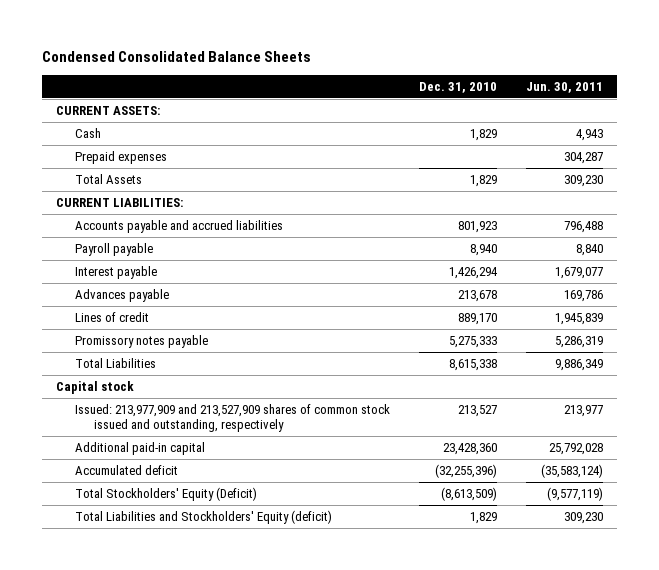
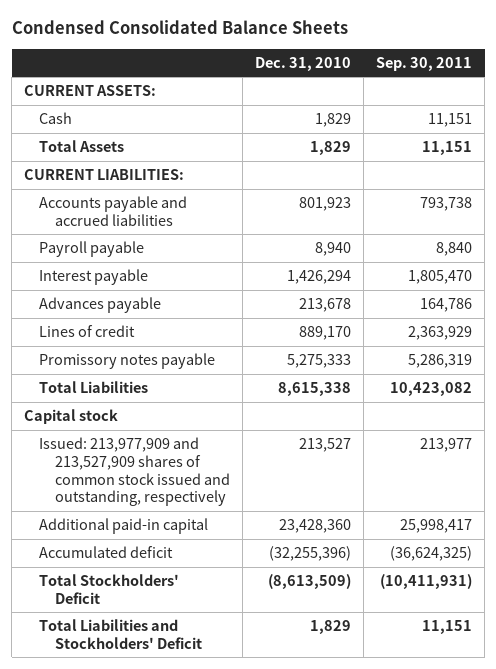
- | Dec. 31, 2010 | Jun. 30, 2011
+ | Dec. 31, 2010 | Sep. 30, 2011
- Prepaid expenses | | 304,287
- Total Stockholders' Equity (Deficit) | (8,613,509) | (9,577,119)
- Total Liabilities and Stockholders' Equity (deficit) | 1,829 | 309,230
+ Total Stockholders' Deficit | (8,613,509) | (10,411,931)
+ Total Liabilities and Stockholders' Deficit | 1,829 | 11,151

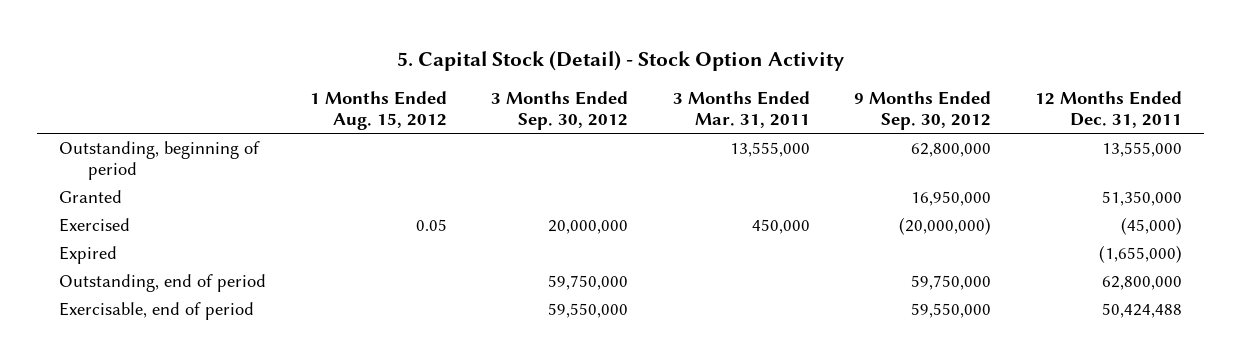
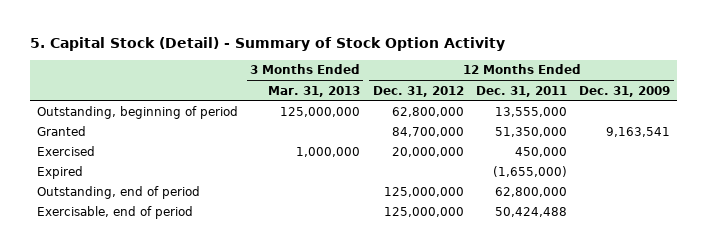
- 5. Capital Stock (Detail) - Stock Option Activity
+ 5. Capital Stock (Detail) - Summary of Stock Option Activity
- | 1 Months Ended Aug. 15, 2012 | 3 Months Ended Sep. 30, 2012 | 3 Months Ended Mar. 31, 2011 | 9 Months Ended Sep. 30, 2012 | 12 Months Ended Dec. 31, 2011
+ | 3 Months Ended Mar. 31, 2013 | 12 Months Ended Dec. 31, 2012 | 12 Months Ended Dec. 31, 2011 | 12 Months Ended Dec. 31, 2009
- Exercised | 0.05 | 20,000,000 | 450,000 | (20,000,000) | (45,000)
+ Exercised | 1,000,000 | 20,000,000 | 450,000 |

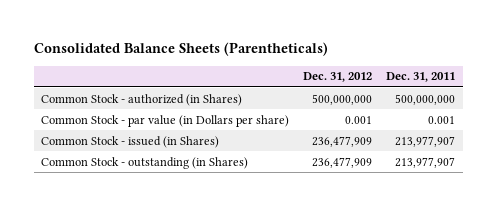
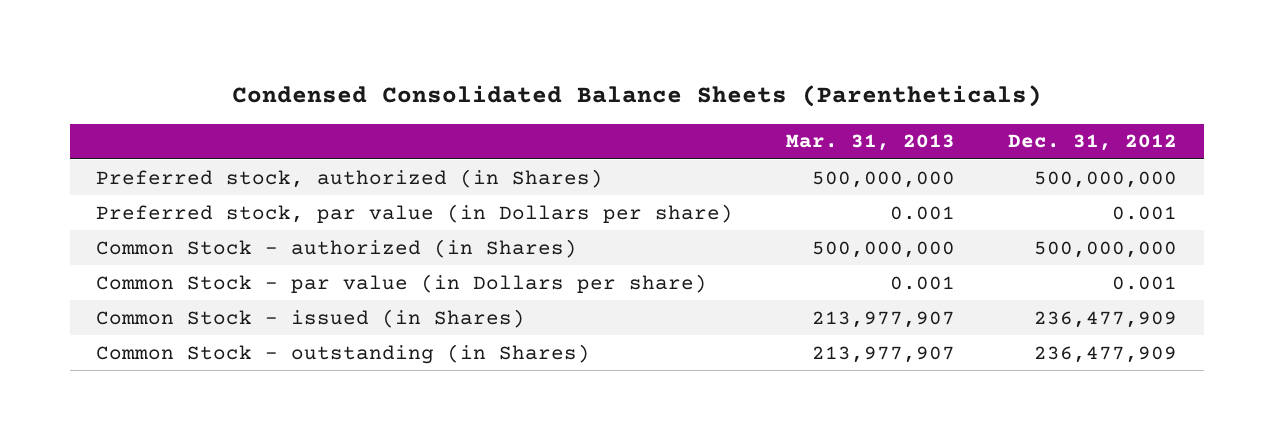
- Consolidated Balance Sheets (Parentheticals)
+ Condensed Consolidated Balance Sheets (Parentheticals)
- | Dec. 31, 2012 | Dec. 31, 2011
+ | Mar. 31, 2013 | Dec. 31, 2012
+ Preferred stock, authorized (in Shares) | 500,000,000 | 500,000,000
+ Preferred stock, par value (in Dollars per share) | 0.001 | 0.001

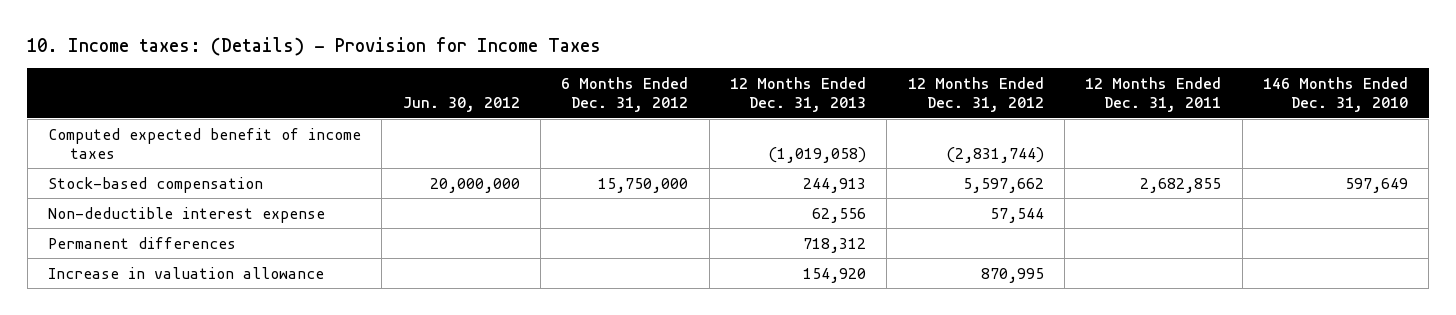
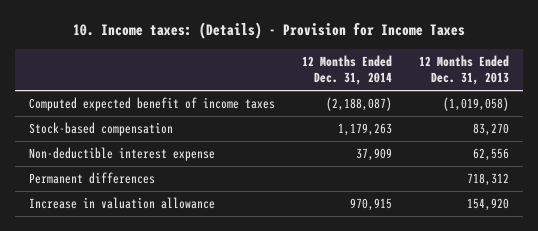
- | Jun. 30, 2012 | 6 Months Ended Dec. 31, 2012 | 12 Months Ended Dec. 31, 2013 | 12 Months Ended Dec. 31, 2012 | 12 Months Ended Dec. 31, 2011 | 146 Months Ended Dec. 31, 2010
+ | 12 Months Ended Dec. 31, 2014 | 12 Months Ended Dec. 31, 2013
- Stock-based compensation | 20,000,000 | 15,750,000 | 244,913 | 5,597,662 | 2,682,855 | 597,649
+ Stock-based compensation | 1,179,263 | 83,270

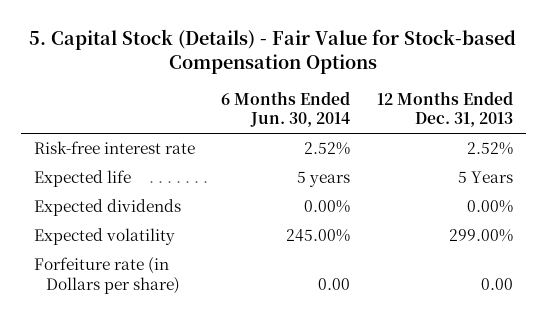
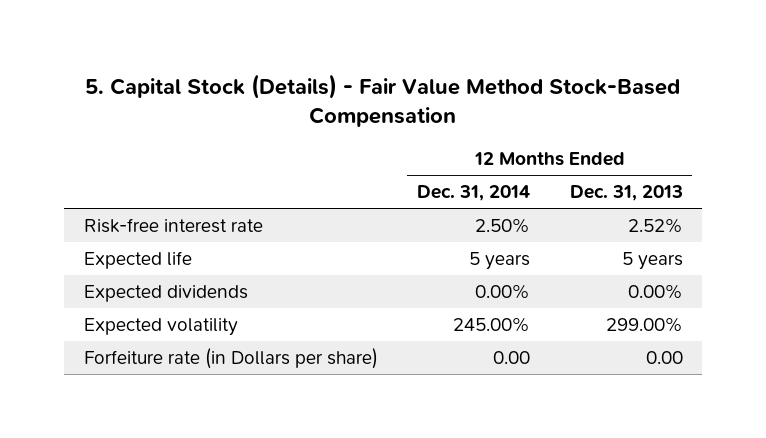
- 5. Capital Stock (Details) - Fair Value for Stock-based Compensation Options
+ 5. Capital Stock (Details) - Fair Value Method Stock-Based Compensation
- | 6 Months Ended Jun. 30, 2014 | 12 Months Ended Dec. 31, 2013
+ | 12 Months Ended Dec. 31, 2014 | 12 Months Ended Dec. 31, 2013
- Expected life | 5 years | 5 Years
+ Expected life | 5 years | 5 years

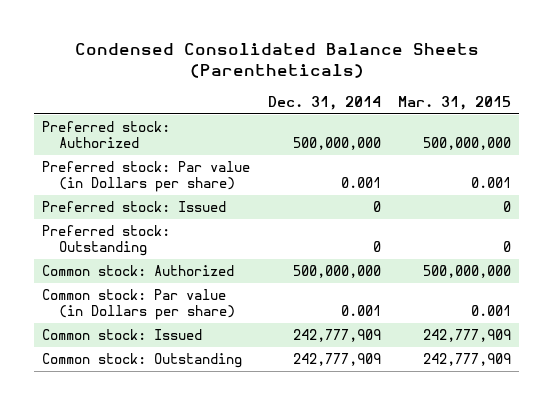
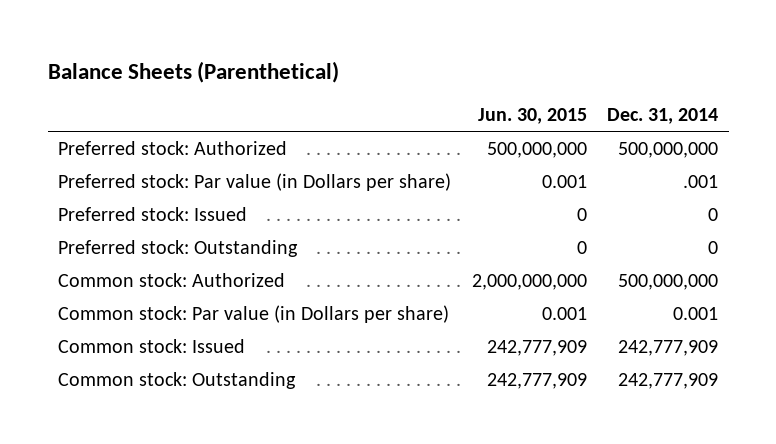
- Condensed Consolidated Balance Sheets (Parentheticals)
+ Balance Sheets (Parenthetical)
- | Dec. 31, 2014 | Mar. 31, 2015
+ | Jun. 30, 2015 | Dec. 31, 2014
- Preferred stock: Par value (in Dollars per share) | 0.001 | 0.001
+ Preferred stock: Par value (in Dollars per share) | 0.001 | .001

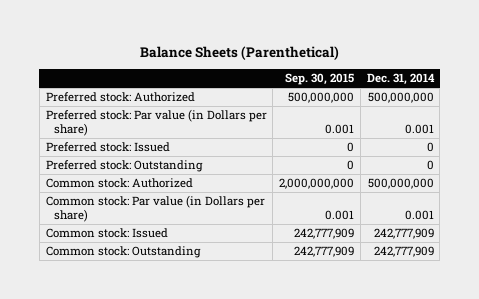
- | Jun. 30, 2015 | Dec. 31, 2014
+ | Sep. 30, 2015 | Dec. 31, 2014
- Preferred stock: Par value (in Dollars per share) | 0.001 | .001
+ Preferred stock: Par value (in Dollars per share) | 0.001 | 0.001

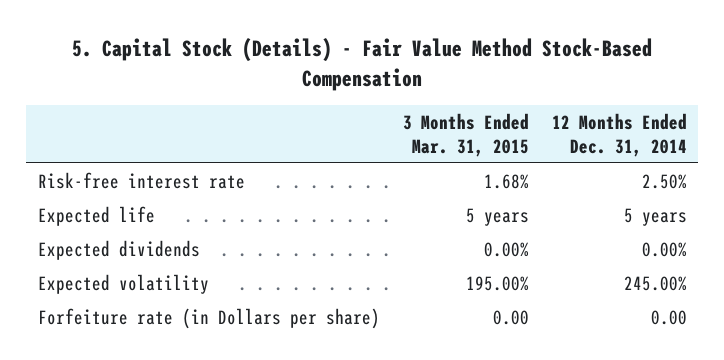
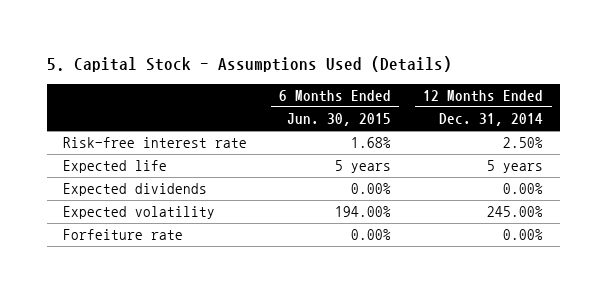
- 5. Capital Stock (Details) - Fair Value Method Stock-Based Compensation
+ 5. Capital Stock - Assumptions Used (Details)
- | 3 Months Ended Mar. 31, 2015 | 12 Months Ended Dec. 31, 2014
+ | 6 Months Ended Jun. 30, 2015 | 12 Months Ended Dec. 31, 2014
- Forfeiture rate (in Dollars per share) | 0.00 | 0.00
+ Forfeiture rate | 0.00% | 0.00%

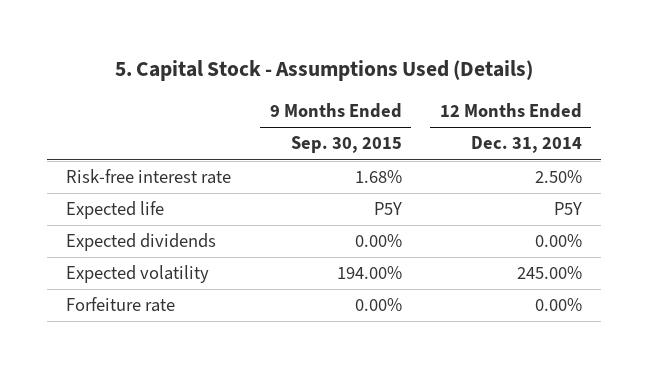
- | 6 Months Ended Jun. 30, 2015 | 12 Months Ended Dec. 31, 2014
+ | 9 Months Ended Sep. 30, 2015 | 12 Months Ended Dec. 31, 2014
- Expected life | 5 years | 5 years
+ Expected life | P5Y | P5Y

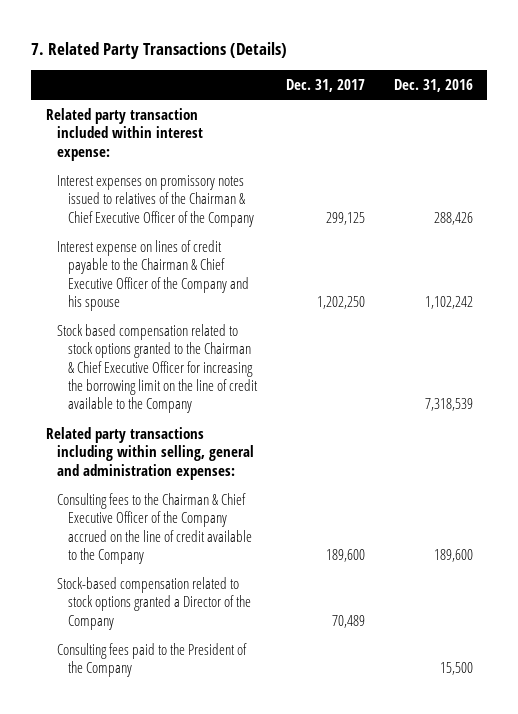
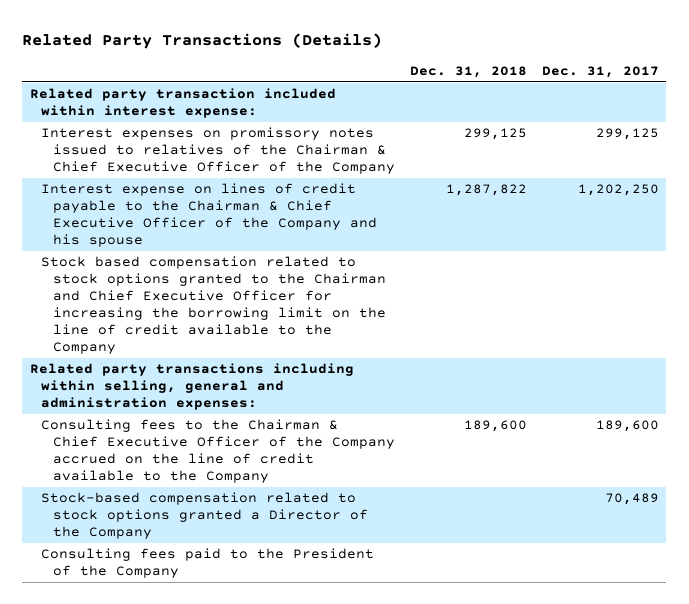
- 7. Related Party Transactions (Details)
+ Related Party Transactions (Details)
- | Dec. 31, 2017 | Dec. 31, 2016
+ | Dec. 31, 2018 | Dec. 31, 2017
- Stock based compensation related to stock options granted to the Chairman & Chief Executive Officer for increasing the borrowing limit on the line of credit available to the Company | | 7,318,539
+ Stock based compensation related to stock options granted to the Chairman and Chief Executive Officer for increasing the borrowing limit on the line of credit available to the Company

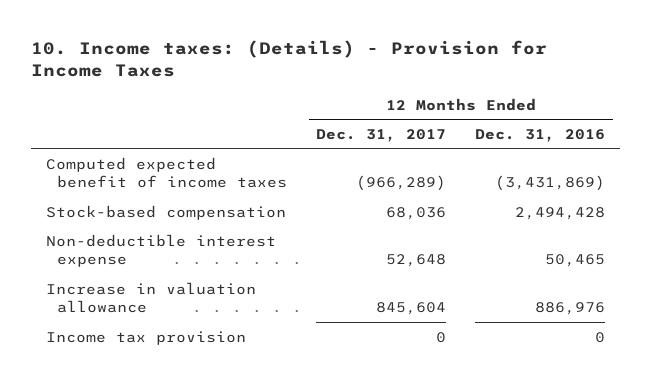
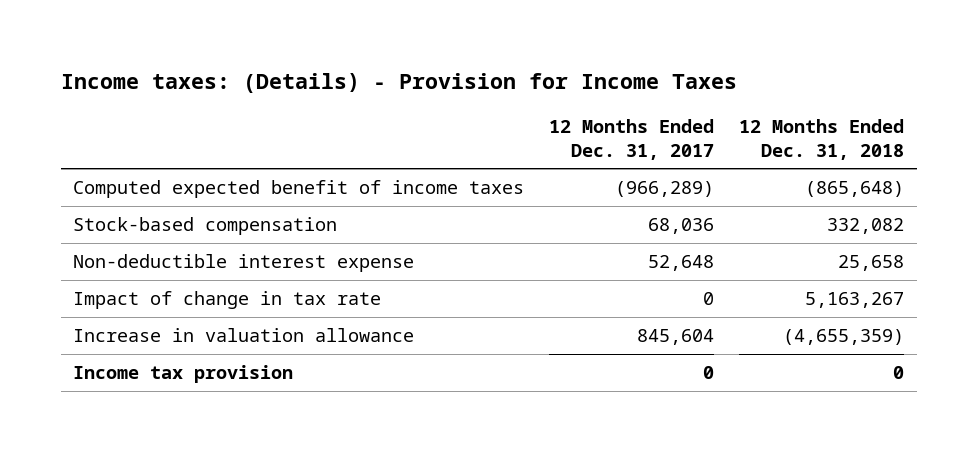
- 10. Income taxes: (Details) - Provision for Income Taxes
+ Income taxes: (Details) - Provision for Income Taxes
- | 12 Months Ended Dec. 31, 2017 | 12 Months Ended Dec. 31, 2016
+ | 12 Months Ended Dec. 31, 2017 | 12 Months Ended Dec. 31, 2018
+ Impact of change in tax rate | 0 | 5,163,267

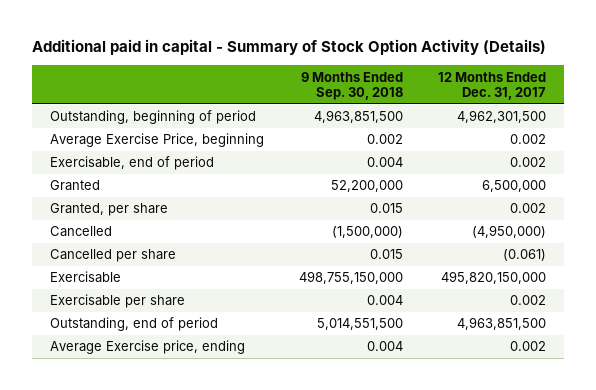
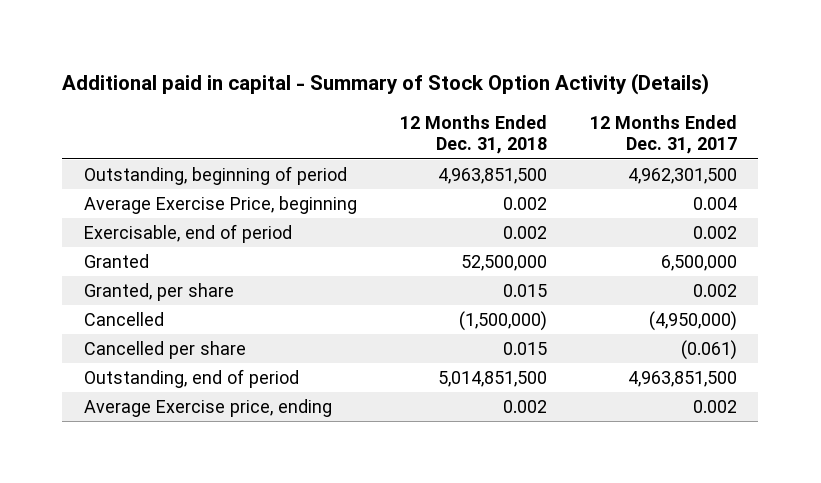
- | 9 Months Ended Sep. 30, 2018 | 12 Months Ended Dec. 31, 2017
+ | 12 Months Ended Dec. 31, 2018 | 12 Months Ended Dec. 31, 2017
- Average Exercise Price, beginning | 0.002 | 0.002
+ Average Exercise Price, beginning | 0.002 | 0.004
- Exercisable | 498,755,150,000 | 495,820,150,000
- Exercisable per share | 0.004 | 0.002

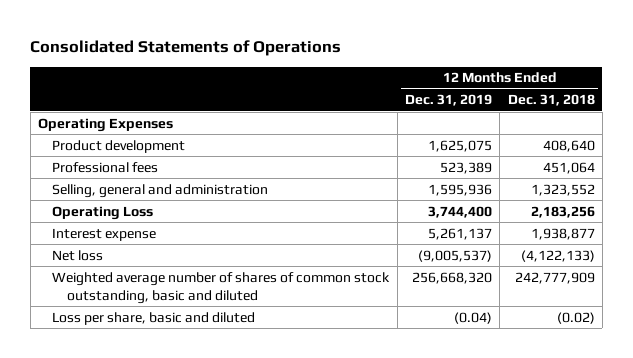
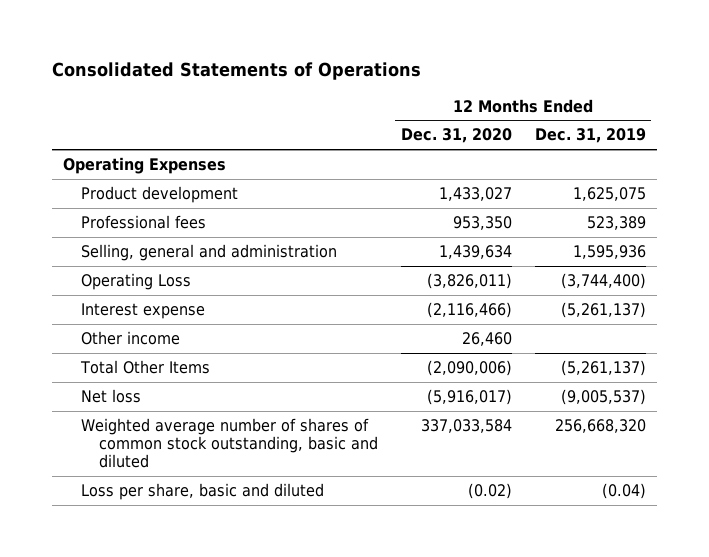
- | 12 Months Ended Dec. 31, 2019 | 12 Months Ended Dec. 31, 2018
+ | 12 Months Ended Dec. 31, 2020 | 12 Months Ended Dec. 31, 2019
- Operating Loss | 3,744,400 | 2,183,256
- Interest expense | 5,261,137 | 1,938,877
+ Operating Loss | (3,826,011) | (3,744,400)
+ Interest expense | (2,116,466) | (5,261,137)
+ Other income | 26,460 |
+ Total Other Items | (2,090,006) | (5,261,137)

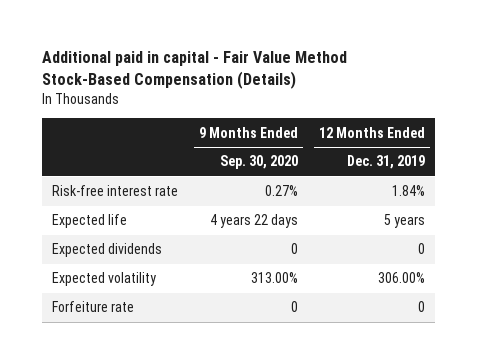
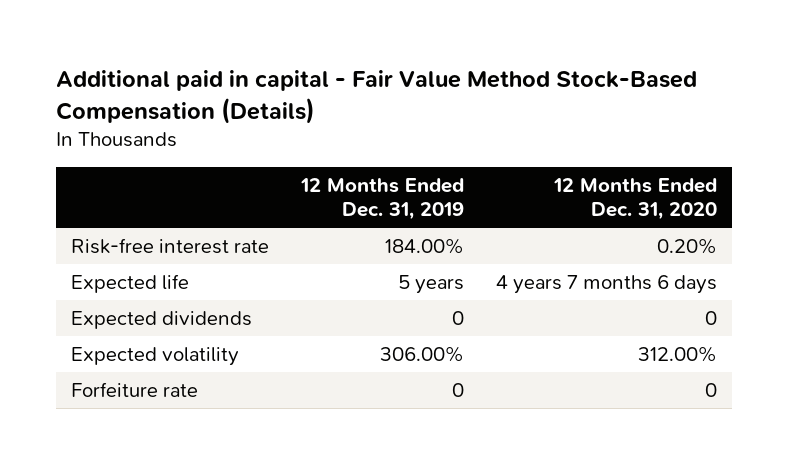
- | 9 Months Ended Sep. 30, 2020 | 12 Months Ended Dec. 31, 2019
+ | 12 Months Ended Dec. 31, 2019 | 12 Months Ended Dec. 31, 2020
- Risk-free interest rate | 0.27% | 1.84%
+ Risk-free interest rate | 184.00% | 0.20%

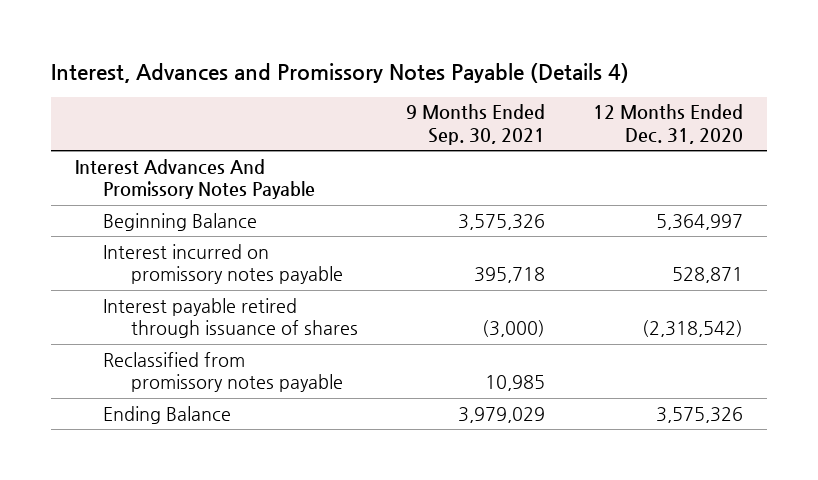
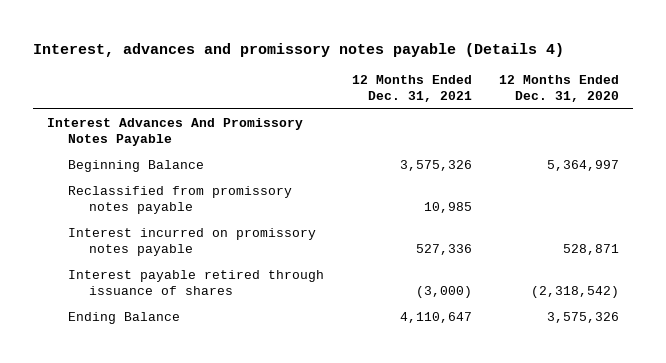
- Interest, Advances and Promissory Notes Payable (Details 4)
+ Interest, advances and promissory notes payable (Details 4)
- | 9 Months Ended Sep. 30, 2021 | 12 Months Ended Dec. 31, 2020
+ | 12 Months Ended Dec. 31, 2021 | 12 Months Ended Dec. 31, 2020
moved up: Reclassified from promissory notes payable | 10,985 |

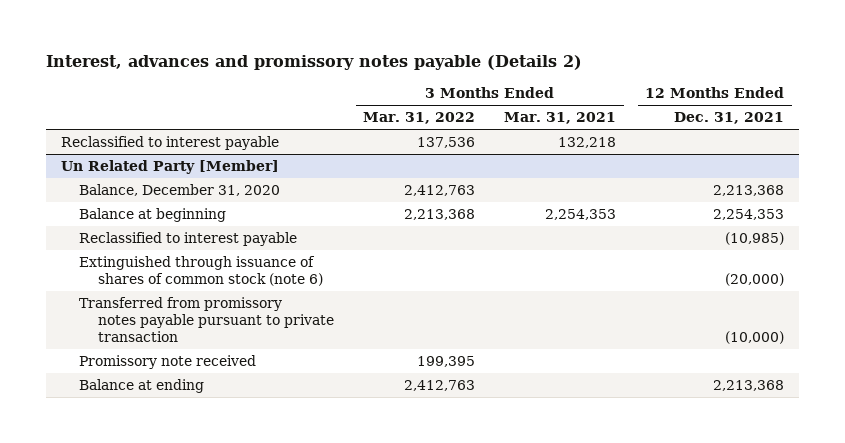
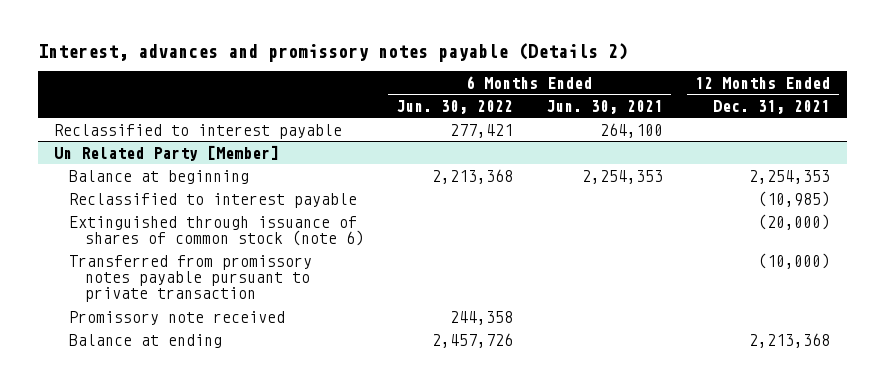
- | 3 Months Ended Mar. 31, 2022 | 3 Months Ended Mar. 31, 2021 | 12 Months Ended Dec. 31, 2021
+ | 6 Months Ended Jun. 30, 2022 | 6 Months Ended Jun. 30, 2021 | 12 Months Ended Dec. 31, 2021
@ Un Related Party [Member]
- Balance, December 31, 2020 | 2,412,763 | | 2,213,368

